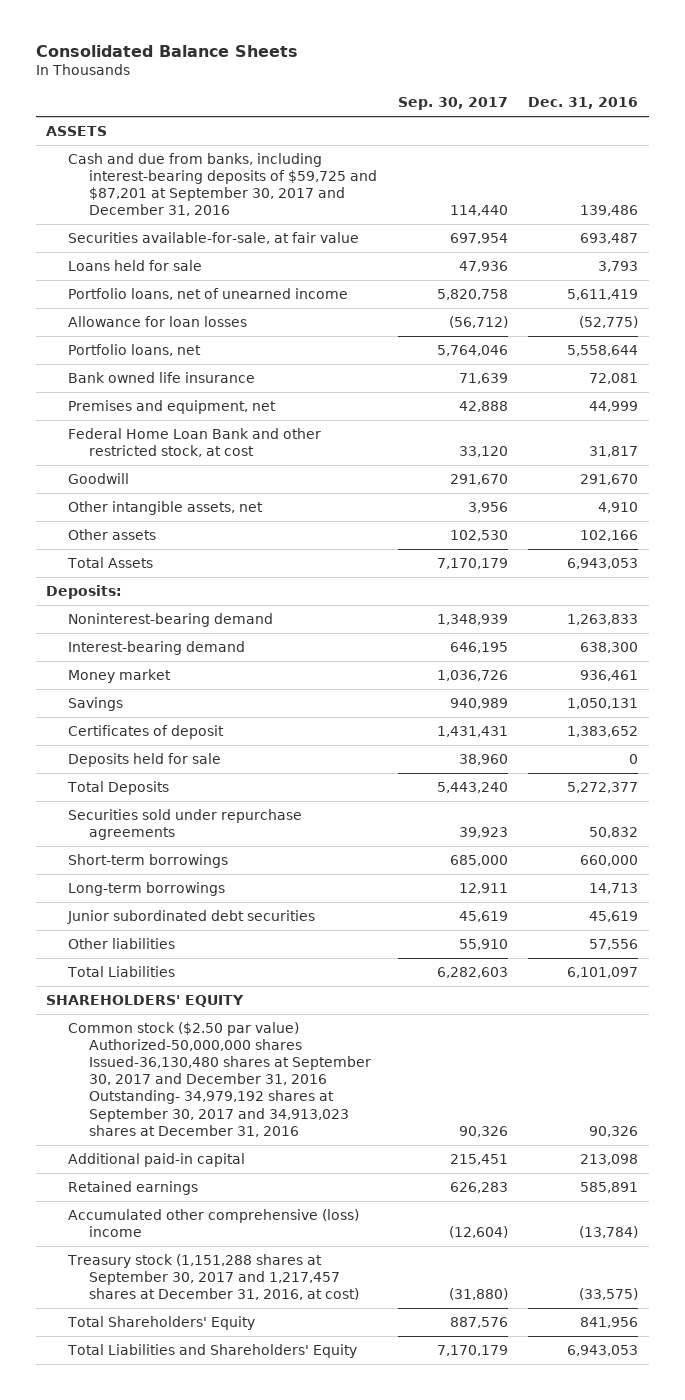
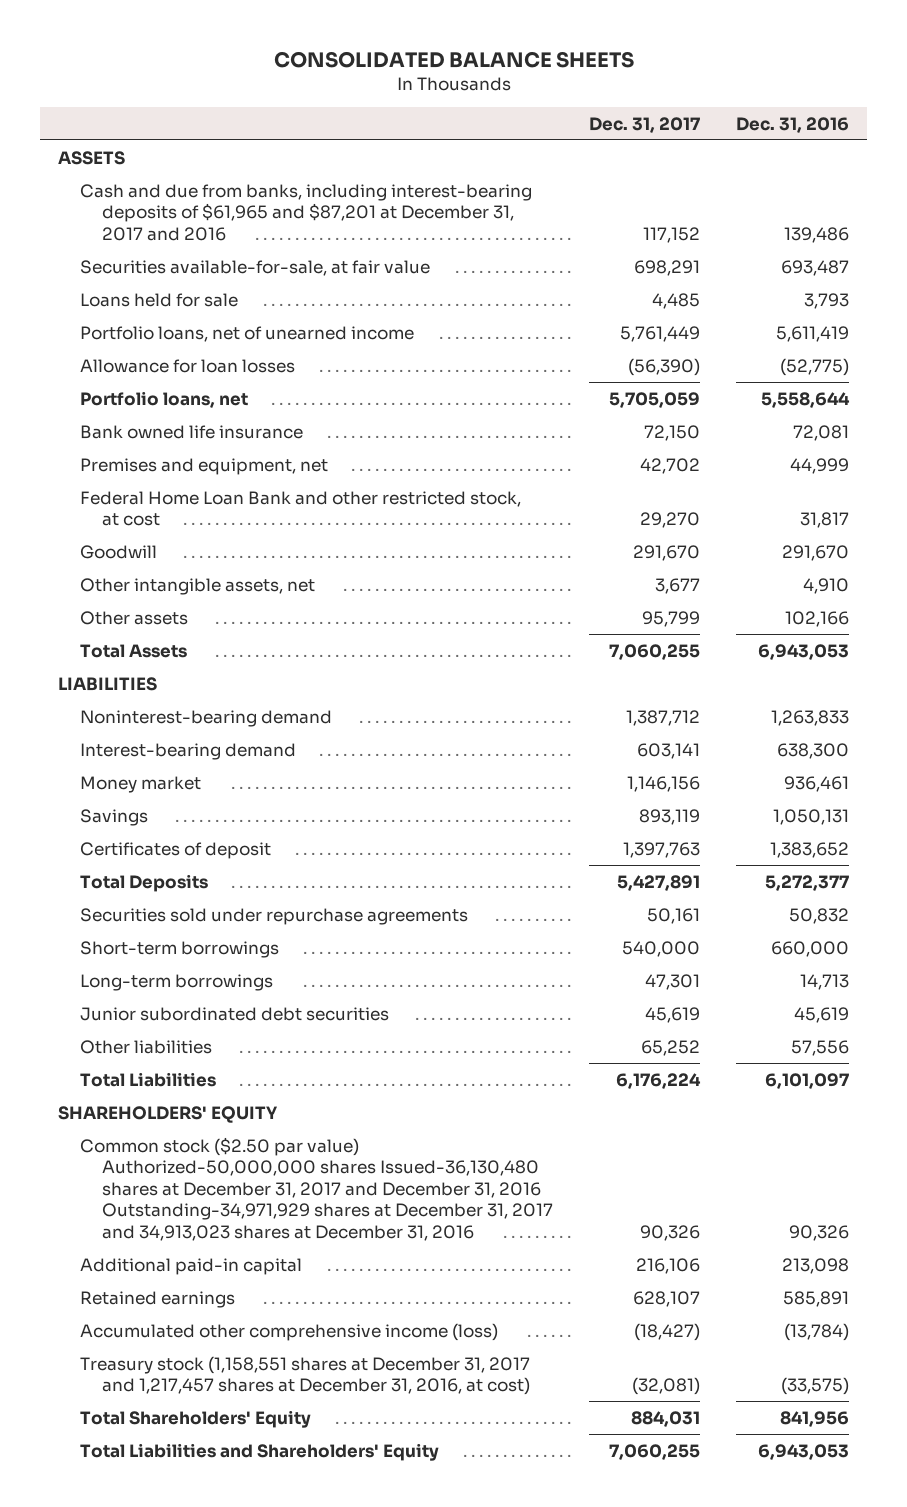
- Consolidated Balance Sheets
+ CONSOLIDATED BALANCE SHEETS
- | Sep. 30, 2017 | Dec. 31, 2016
+ | Dec. 31, 2017 | Dec. 31, 2016
- Cash and due from banks, including interest-bearing deposits of $59,725 and $87,201 at September 30, 2017 and December 31, 2016 | 114,440 | 139,486
+ Cash and due from banks, including interest-bearing deposits of $61,965 and $87,201 at December 31, 2017 and 2016 | 117,152 | 139,486
- Deposits:
+ LIABILITIES
- Deposits held for sale | 38,960 | 0
- Common stock ($2.50 par value) Authorized-50,000,000 shares Issued-36,130,480 shares at September 30, 2017 and December 31, 2016 Outstanding- 34,979,192 shares at September 30, 2017 and 34,913,023 shares at December 31, 2016 | 90,326 | 90,326
+ Common stock ($2.50 par value) Authorized-50,000,000 shares Issued-36,130,480 shares at December 31, 2017 and December 31, 2016 Outstanding-34,971,929 shares at December 31, 2017 and 34,913,023 shares at December 31, 2016 | 90,326 | 90,326
- Accumulated other comprehensive (loss) income | (12,604) | (13,784)
- Treasury stock (1,151,288 shares at September 30, 2017 and 1,217,457 shares at December 31, 2016, at cost) | (31,880) | (33,575)
+ Accumulated other comprehensive income (loss) | (18,427) | (13,784)
+ Treasury stock (1,158,551 shares at December 31, 2017 and 1,217,457 shares at December 31, 2016, at cost) | (32,081) | (33,575)

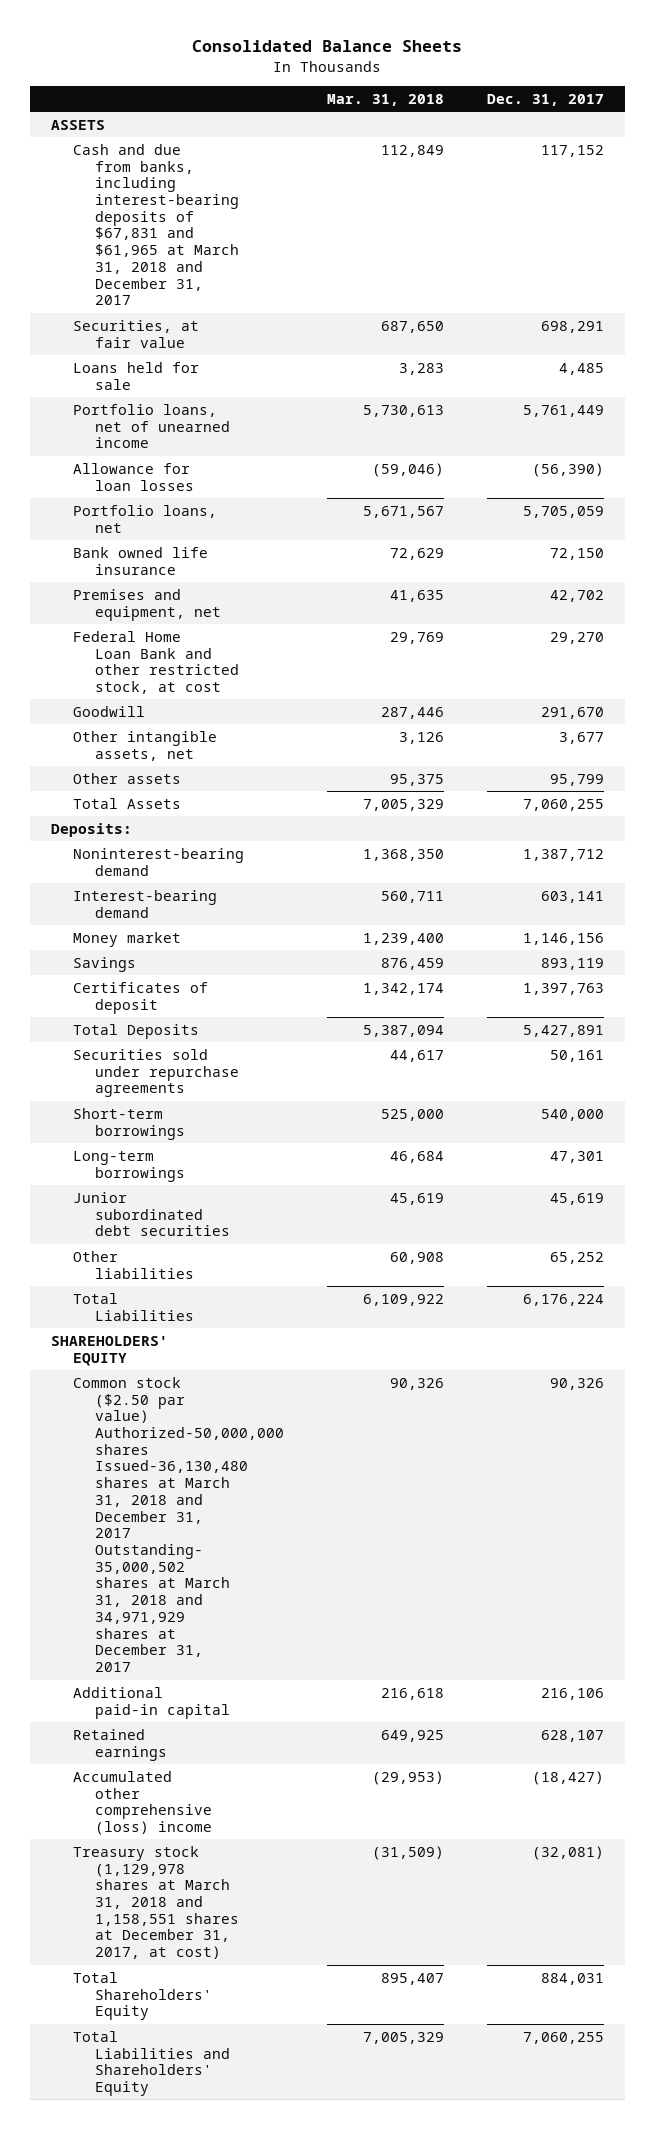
- CONSOLIDATED BALANCE SHEETS
+ Consolidated Balance Sheets
- | Dec. 31, 2017 | Dec. 31, 2016
+ | Mar. 31, 2018 | Dec. 31, 2017
- Cash and due from banks, including interest-bearing deposits of $61,965 and $87,201 at December 31, 2017 and 2016 | 117,152 | 139,486
- Securities available-for-sale, at fair value | 698,291 | 693,487
+ Cash and due from banks, including interest-bearing deposits of $67,831 and $61,965 at March 31, 2018 and December 31, 2017 | 112,849 | 117,152
+ Securities, at fair value | 687,650 | 698,291
- LIABILITIES
+ Deposits:
- Common stock ($2.50 par value) Authorized-50,000,000 shares Issued-36,130,480 shares at December 31, 2017 and December 31, 2016 Outstanding-34,971,929 shares at December 31, 2017 and 34,913,023 shares at December 31, 2016 | 90,326 | 90,326
+ Common stock ($2.50 par value) Authorized-50,000,000 shares Issued-36,130,480 shares at March 31, 2018 and December 31, 2017 Outstanding- 35,000,502 shares at March 31, 2018 and 34,971,929 shares at December 31, 2017 | 90,326 | 90,326
- Accumulated other comprehensive income (loss) | (18,427) | (13,784)
- Treasury stock (1,158,551 shares at December 31, 2017 and 1,217,457 shares at December 31, 2016, at cost) | (32,081) | (33,575)
+ Accumulated other comprehensive (loss) income | (29,953) | (18,427)
+ Treasury stock (1,129,978 shares at March 31, 2018 and 1,158,551 shares at December 31, 2017, at cost) | (31,509) | (32,081)

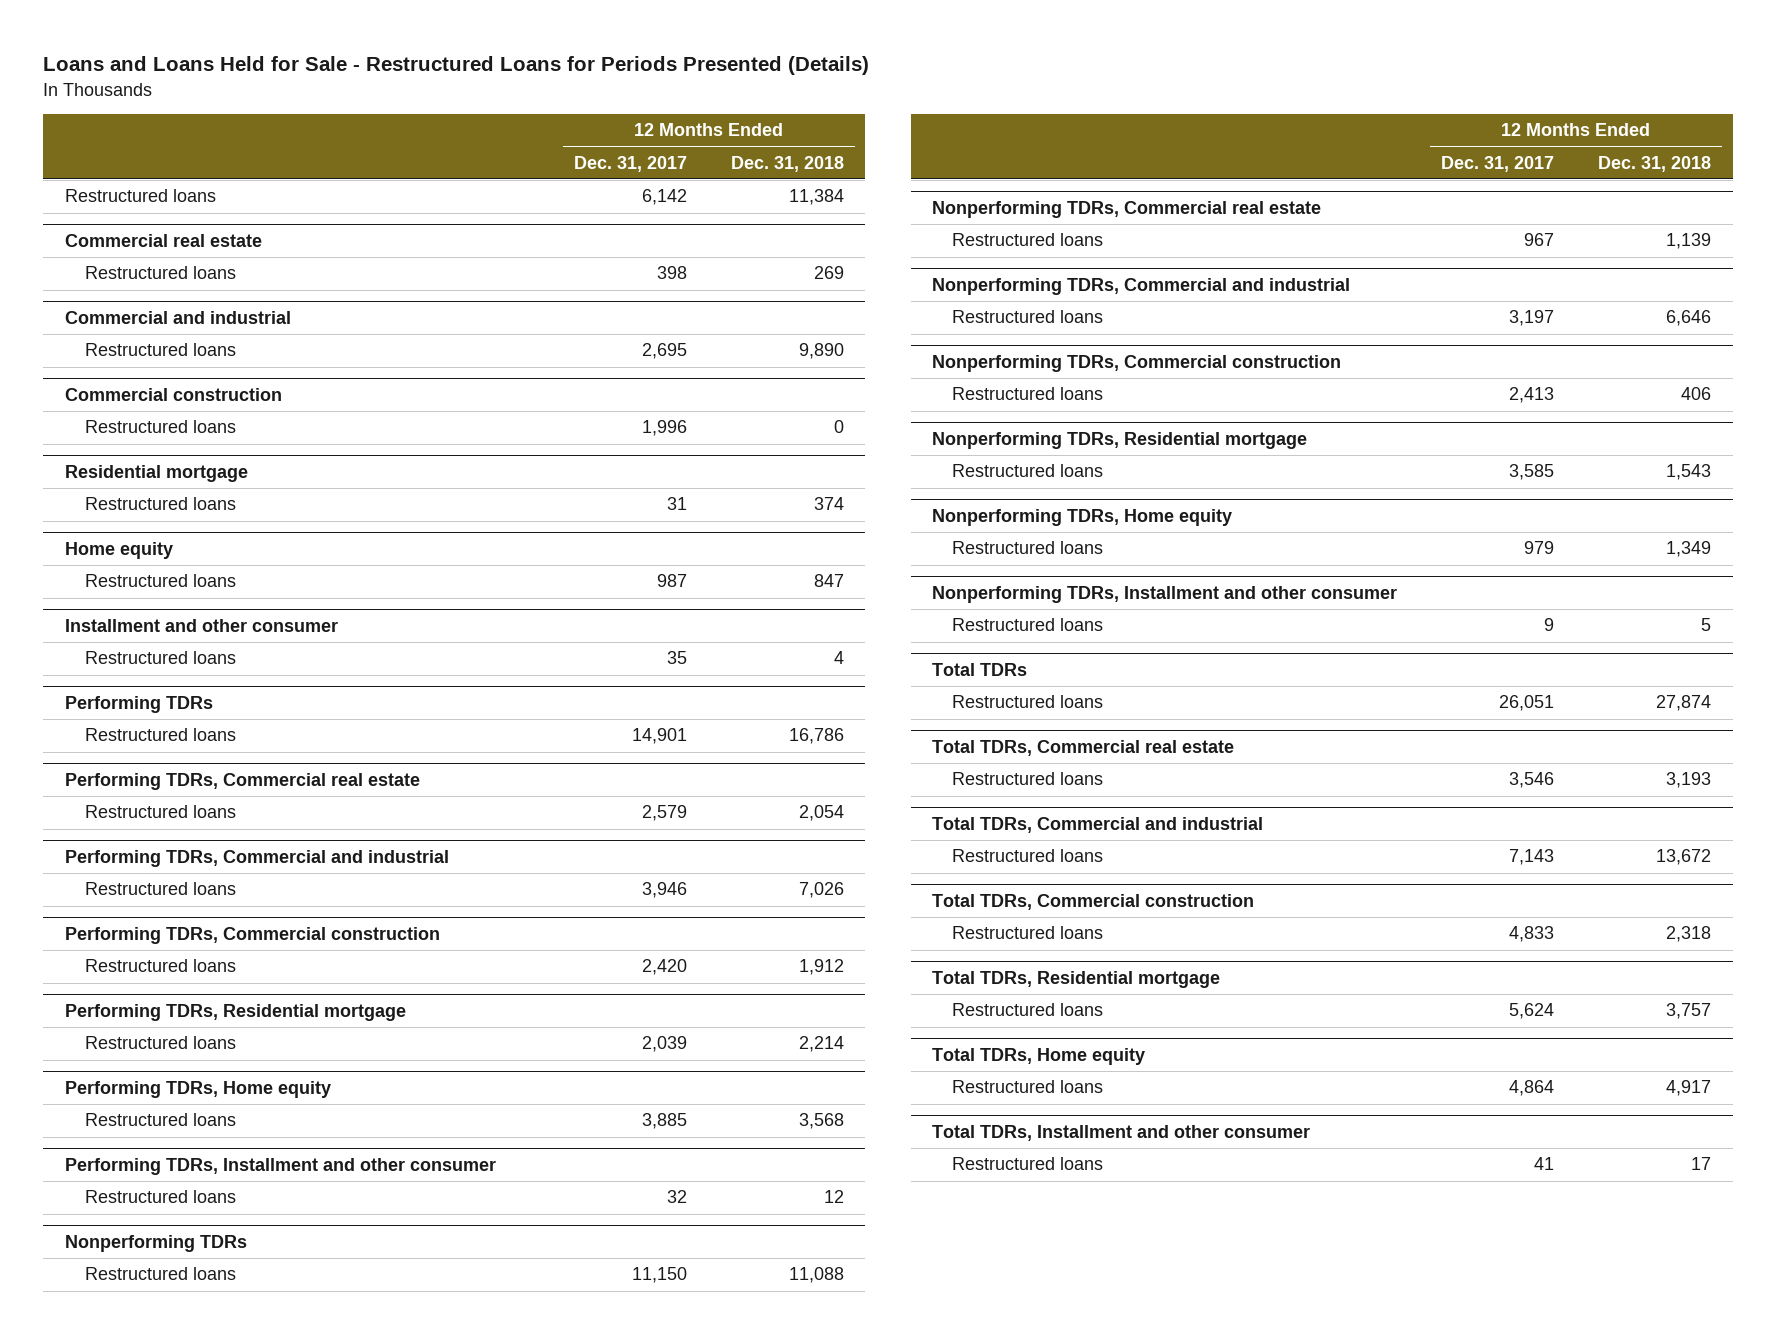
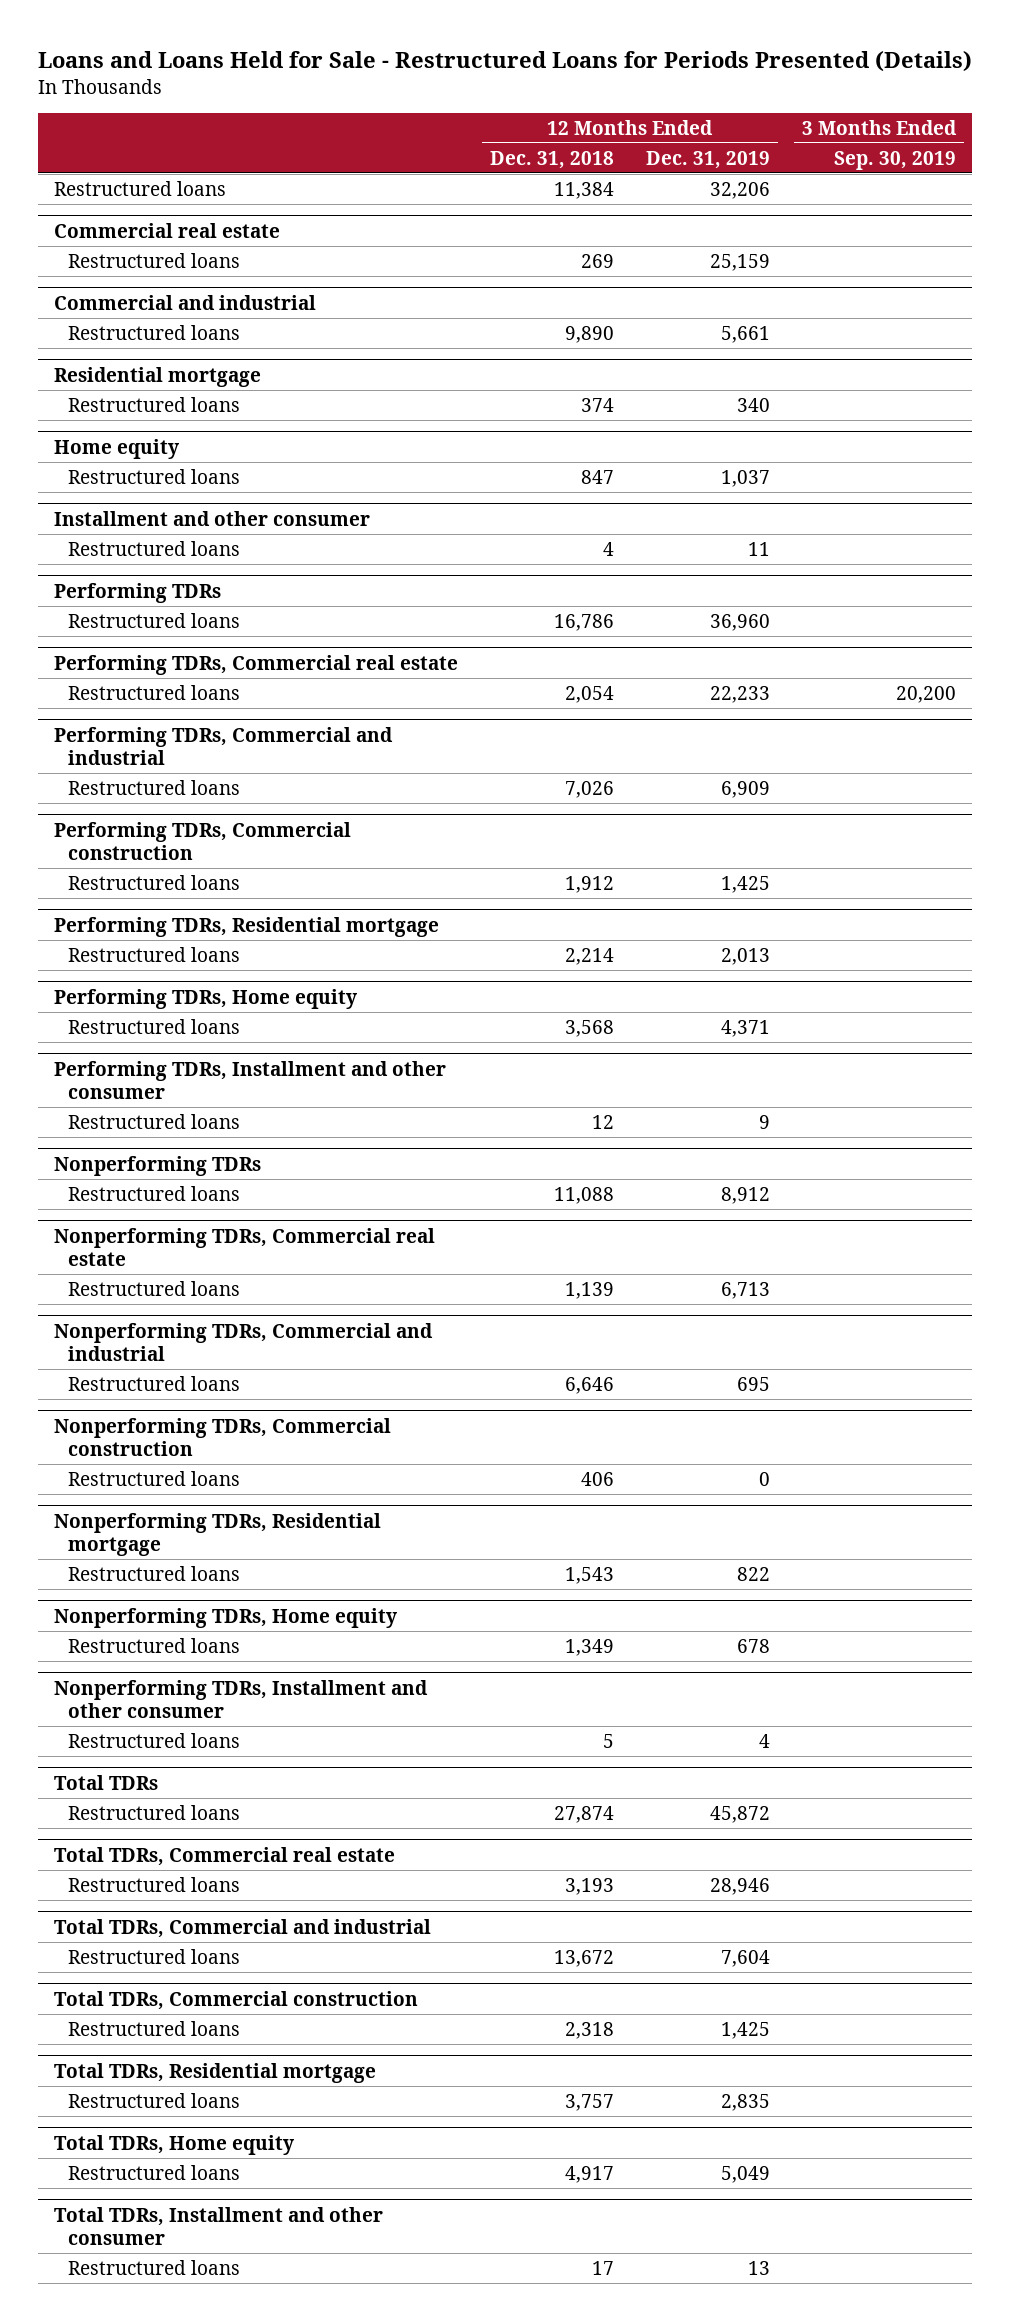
- | 12 Months Ended Dec. 31, 2017 | 12 Months Ended Dec. 31, 2018
+ | 12 Months Ended Dec. 31, 2018 | 12 Months Ended Dec. 31, 2019 | 3 Months Ended Sep. 30, 2019
- Commercial construction
- Restructured loans | 1,996 | 0

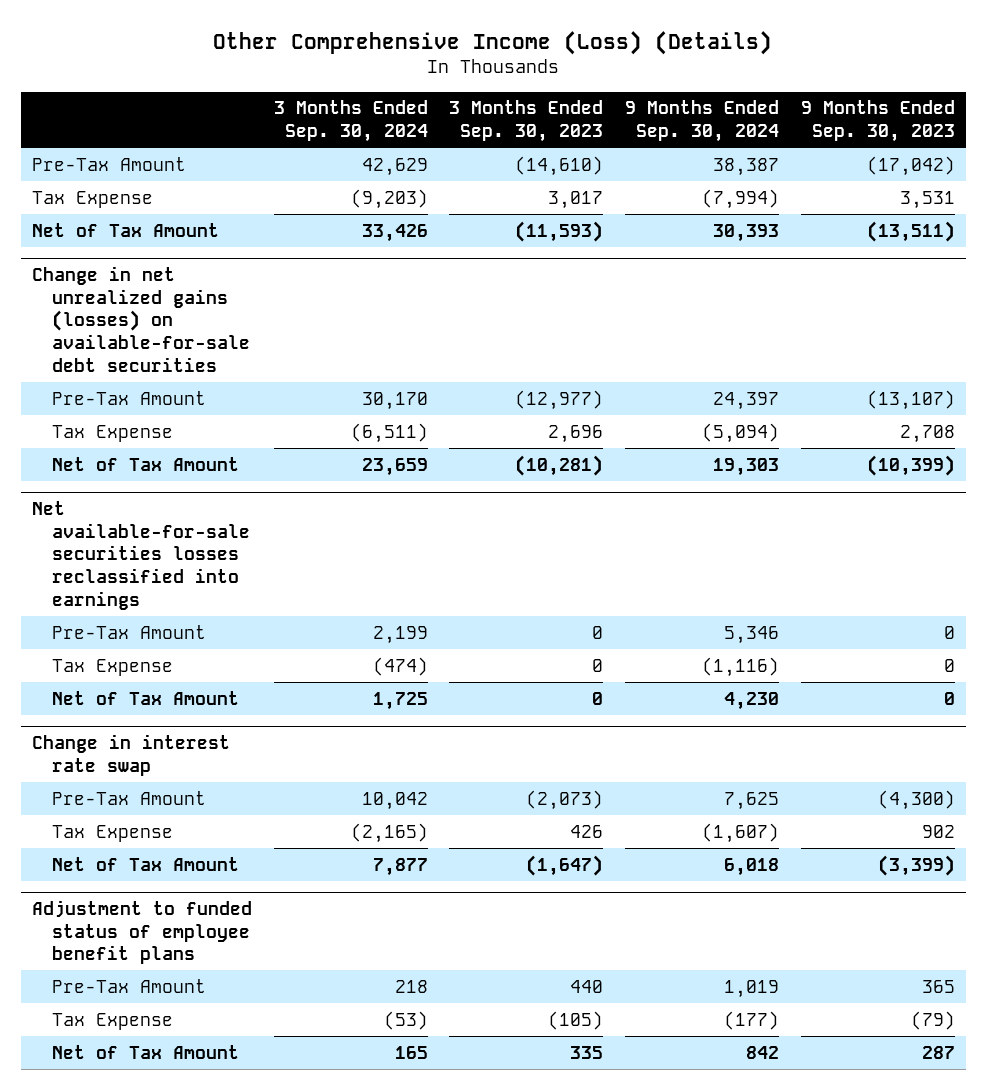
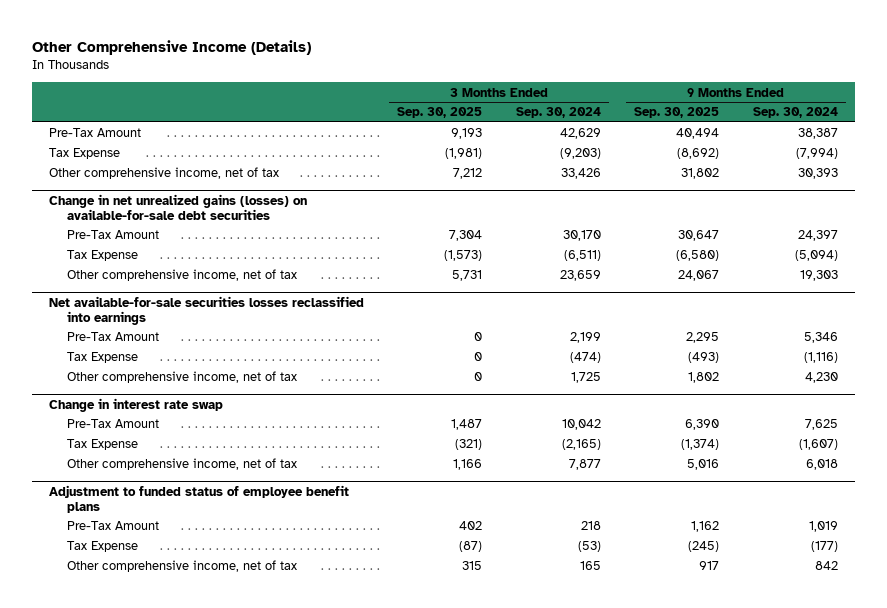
- Other Comprehensive Income (Loss) (Details)
+ Other Comprehensive Income (Details)
- | 3 Months Ended Sep. 30, 2024 | 3 Months Ended Sep. 30, 2023 | 9 Months Ended Sep. 30, 2024 | 9 Months Ended Sep. 30, 2023
+ | 3 Months Ended Sep. 30, 2025 | 3 Months Ended Sep. 30, 2024 | 9 Months Ended Sep. 30, 2025 | 9 Months Ended Sep. 30, 2024
- Net of Tax Amount | 33,426 | (11,593) | 30,393 | (13,511)
+ Other comprehensive income, net of tax | 7,212 | 33,426 | 31,802 | 30,393
@ Change in net unrealized gains (losses) on available-for-sale debt securities
- Net of Tax Amount | 23,659 | (10,281) | 19,303 | (10,399)
+ Other comprehensive income, net of tax | 5,731 | 23,659 | 24,067 | 19,303
@ Net available-for-sale securities losses reclassified into earnings
- Net of Tax Amount | 1,725 | 0 | 4,230 | 0
+ Other comprehensive income, net of tax | 0 | 1,725 | 1,802 | 4,230
@ Change in interest rate swap
- Net of Tax Amount | 7,877 | (1,647) | 6,018 | (3,399)
+ Other comprehensive income, net of tax | 1,166 | 7,877 | 5,016 | 6,018
@ Adjustment to funded status of employee benefit plans
- Net of Tax Amount | 165 | 335 | 842 | 287
+ Other comprehensive income, net of tax | 315 | 165 | 917 | 842

